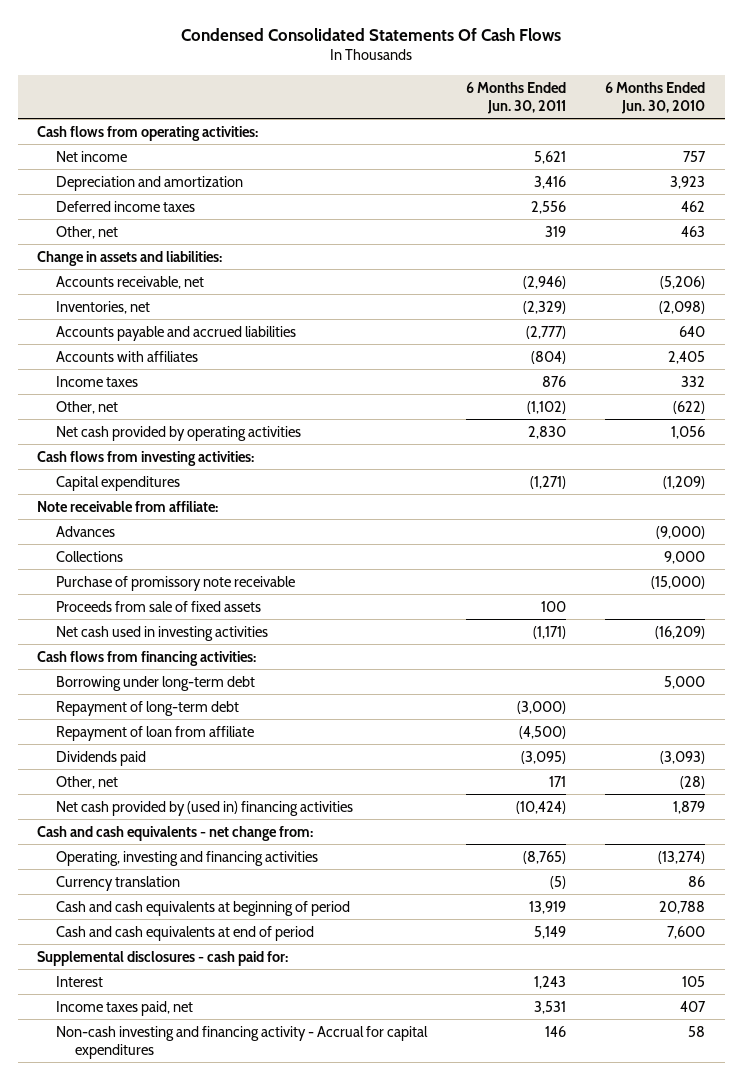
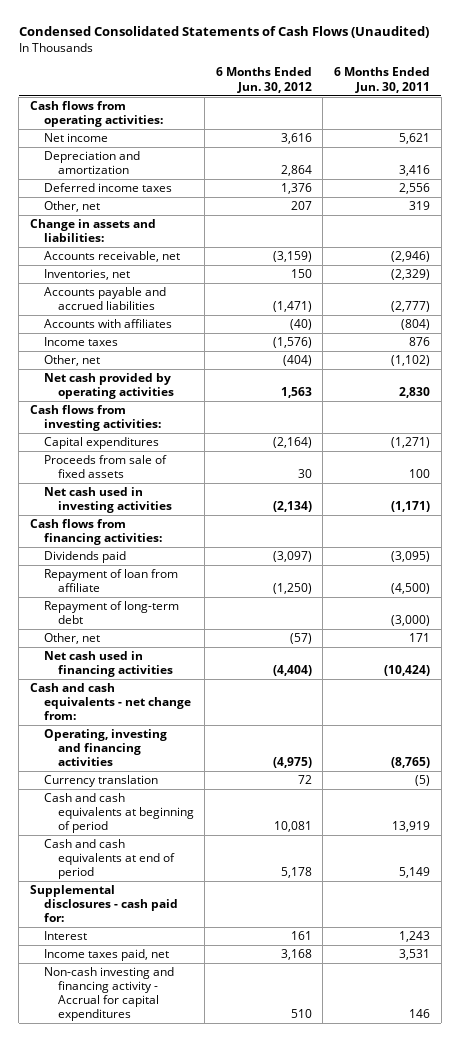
- Condensed Consolidated Statements Of Cash Flows
+ Condensed Consolidated Statements of Cash Flows (Unaudited)
- | 6 Months Ended Jun. 30, 2011 | 6 Months Ended Jun. 30, 2010
+ | 6 Months Ended Jun. 30, 2012 | 6 Months Ended Jun. 30, 2011
- Note receivable from affiliate:
- Advances | | (9,000)
- Collections | | 9,000
- Purchase of promissory note receivable | | (15,000)
- Borrowing under long-term debt | | 5,000
moved down: Repayment of loan from affiliate | (1,250) | (4,500)
moved down: Repayment of long-term debt | | (3,000)
- Net cash provided by (used in) financing activities | (10,424) | 1,879
+ Net cash used in financing activities | (4,404) | (10,424)

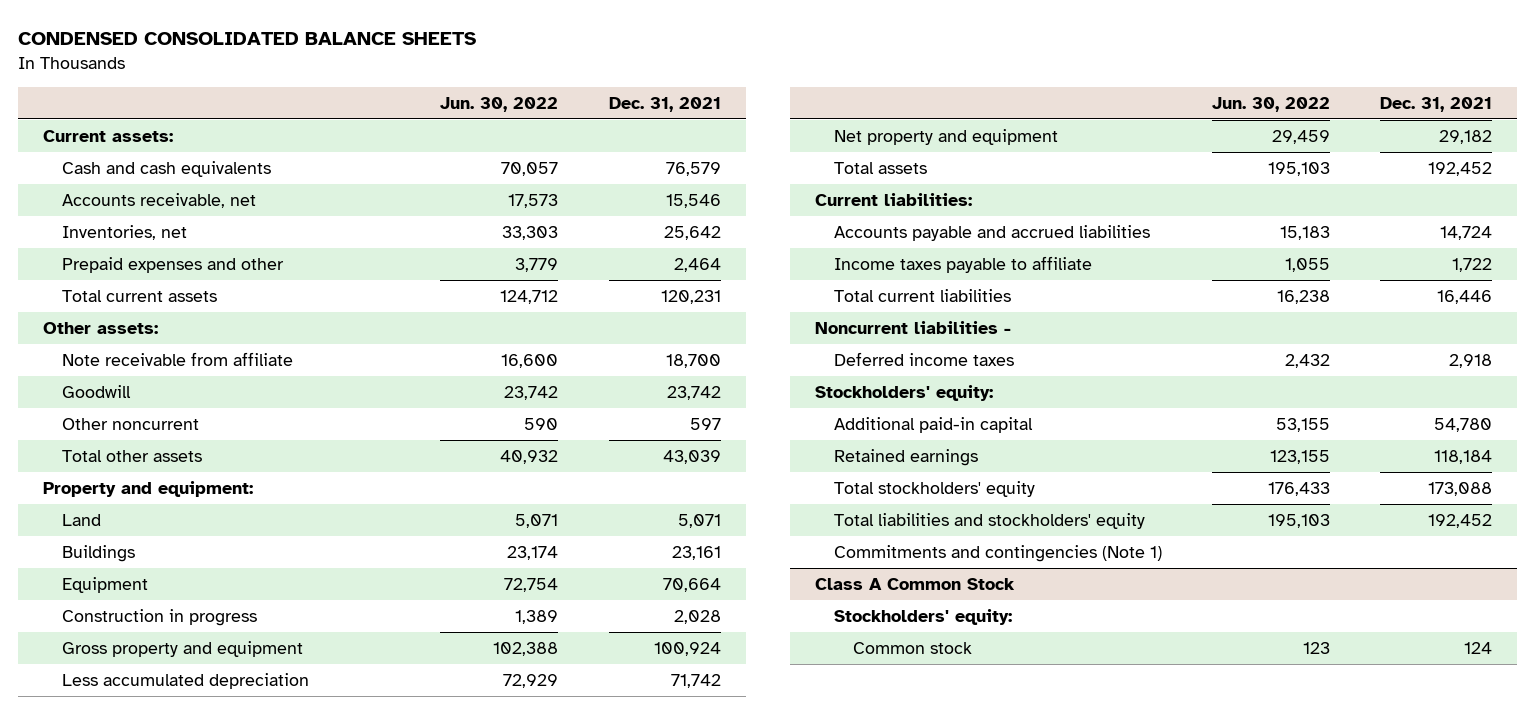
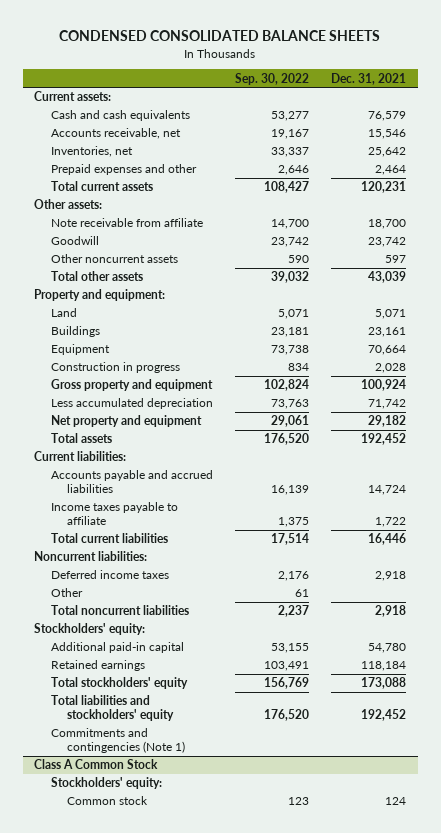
- | Jun. 30, 2022 | Dec. 31, 2021
+ | Sep. 30, 2022 | Dec. 31, 2021
- Other noncurrent | 590 | 597
+ Other noncurrent assets | 590 | 597
- Noncurrent liabilities -
+ Noncurrent liabilities:
+ Other | 61 |
+ Total noncurrent liabilities | 2,237 | 2,918

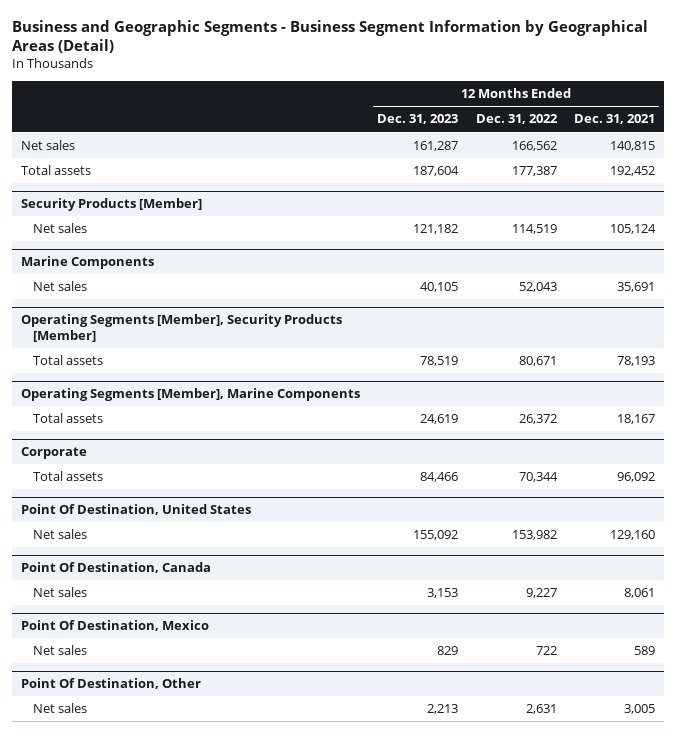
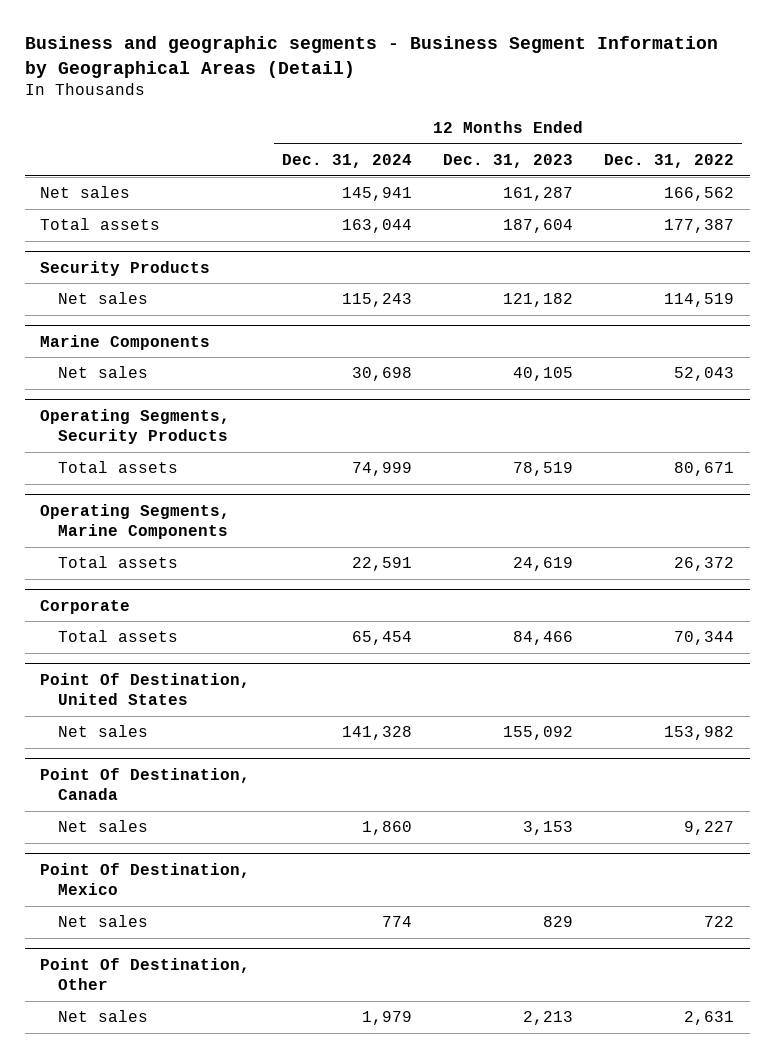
- Business and Geographic Segments - Business Segment Information by Geographical Areas (Detail)
+ Business and geographic segments - Business Segment Information by Geographical Areas (Detail)
- | 12 Months Ended Dec. 31, 2023 | 12 Months Ended Dec. 31, 2022 | 12 Months Ended Dec. 31, 2021
+ | 12 Months Ended Dec. 31, 2024 | 12 Months Ended Dec. 31, 2023 | 12 Months Ended Dec. 31, 2022
- Security Products [Member]
+ Security Products
- Operating Segments [Member], Security Products [Member]
+ Operating Segments, Security Products
- Operating Segments [Member], Marine Components
+ Operating Segments, Marine Components

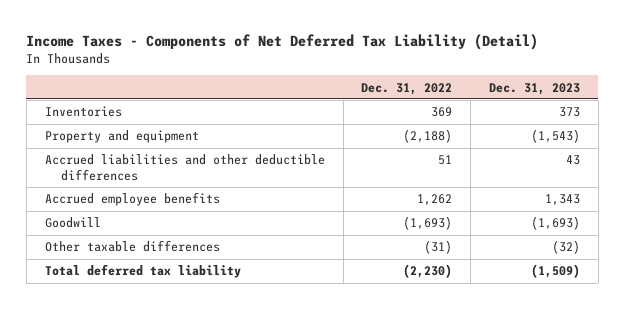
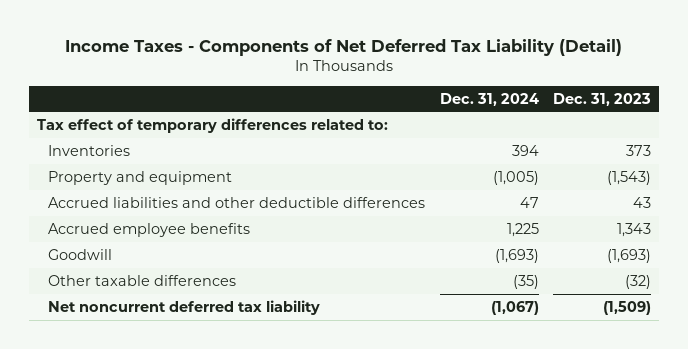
- | Dec. 31, 2022 | Dec. 31, 2023
+ | Dec. 31, 2024 | Dec. 31, 2023
+ Tax effect of temporary differences related to:
- Total deferred tax liability | (2,230) | (1,509)
+ Net noncurrent deferred tax liability | (1,067) | (1,509)

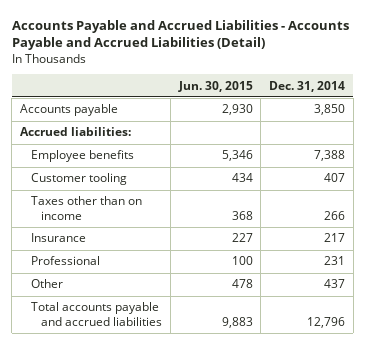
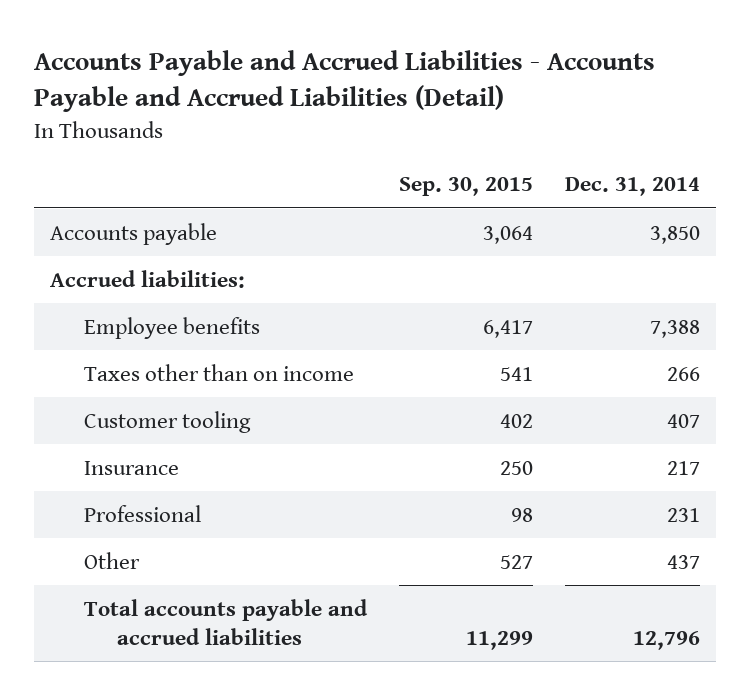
- | Jun. 30, 2015 | Dec. 31, 2014
+ | Sep. 30, 2015 | Dec. 31, 2014
moved down: Customer tooling | 402 | 407

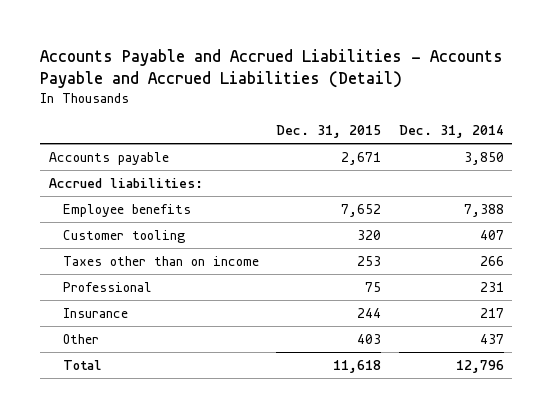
- | Sep. 30, 2015 | Dec. 31, 2014
+ | Dec. 31, 2015 | Dec. 31, 2014
moved down: Taxes other than on income | 253 | 266
moved down: Insurance | 244 | 217
- Total accounts payable and accrued liabilities | 11,299 | 12,796
+ Total | 11,618 | 12,796

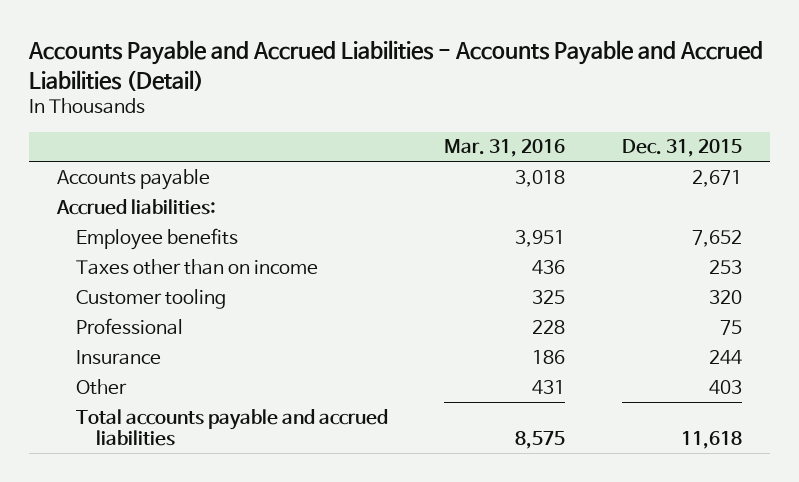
- | Dec. 31, 2015 | Dec. 31, 2014
+ | Mar. 31, 2016 | Dec. 31, 2015
moved down: Customer tooling | 325 | 320
- Total | 11,618 | 12,796
+ Total accounts payable and accrued liabilities | 8,575 | 11,618

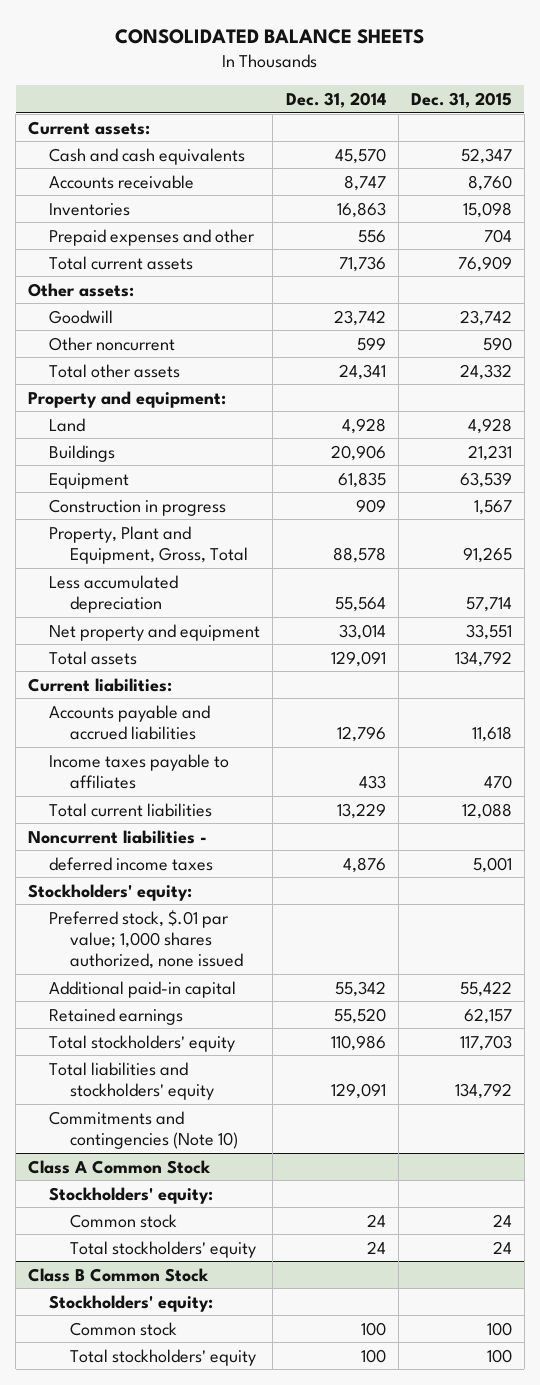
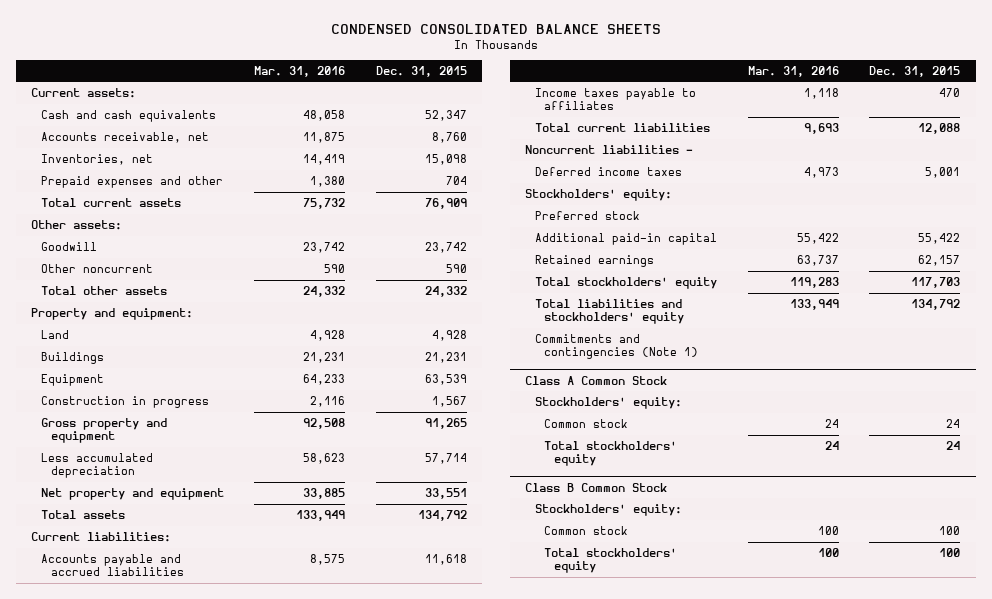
- CONSOLIDATED BALANCE SHEETS
+ CONDENSED CONSOLIDATED BALANCE SHEETS
- | Dec. 31, 2014 | Dec. 31, 2015
+ | Mar. 31, 2016 | Dec. 31, 2015
- Accounts receivable | 8,747 | 8,760
- Inventories | 16,863 | 15,098
+ Accounts receivable, net | 11,875 | 8,760
+ Inventories, net | 14,419 | 15,098
- Property, Plant and Equipment, Gross, Total | 88,578 | 91,265
+ Gross property and equipment | 92,508 | 91,265
- deferred income taxes | 4,876 | 5,001
+ Deferred income taxes | 4,973 | 5,001
- Preferred stock, $.01 par value; 1,000 shares authorized, none issued
+ Preferred stock
- Commitments and contingencies (Note 10)
+ Commitments and contingencies (Note 1)

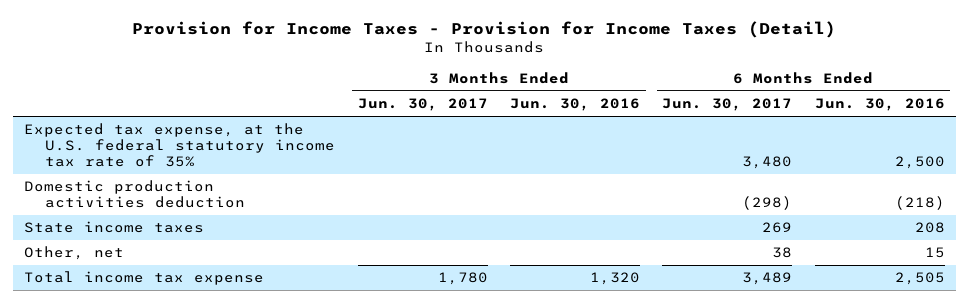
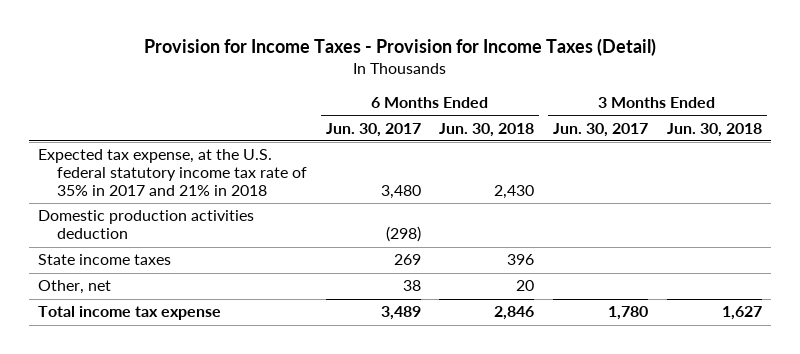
- | 3 Months Ended Jun. 30, 2017 | 3 Months Ended Jun. 30, 2016 | 6 Months Ended Jun. 30, 2017 | 6 Months Ended Jun. 30, 2016
+ | 6 Months Ended Jun. 30, 2017 | 6 Months Ended Jun. 30, 2018 | 3 Months Ended Jun. 30, 2017 | 3 Months Ended Jun. 30, 2018
- Expected tax expense, at the U.S. federal statutory income tax rate of 35% | | | 3,480 | 2,500
+ Expected tax expense, at the U.S. federal statutory income tax rate of 35% in 2017 and 21% in 2018 | 3,480 | 2,430 | |

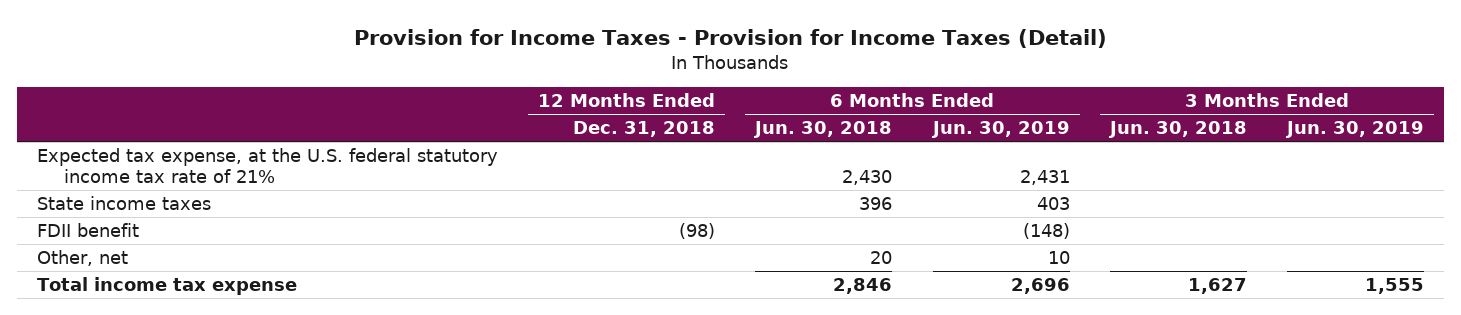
- | 6 Months Ended Jun. 30, 2017 | 6 Months Ended Jun. 30, 2018 | 3 Months Ended Jun. 30, 2017 | 3 Months Ended Jun. 30, 2018
+ | 12 Months Ended Dec. 31, 2018 | 6 Months Ended Jun. 30, 2018 | 6 Months Ended Jun. 30, 2019 | 3 Months Ended Jun. 30, 2018 | 3 Months Ended Jun. 30, 2019
- Expected tax expense, at the U.S. federal statutory income tax rate of 35% in 2017 and 21% in 2018 | 3,480 | 2,430 | |
- Domestic production activities deduction | (298) | | |
+ Expected tax expense, at the U.S. federal statutory income tax rate of 21% | | 2,430 | 2,431 | |
+ FDII benefit | (98) | | (148) | |

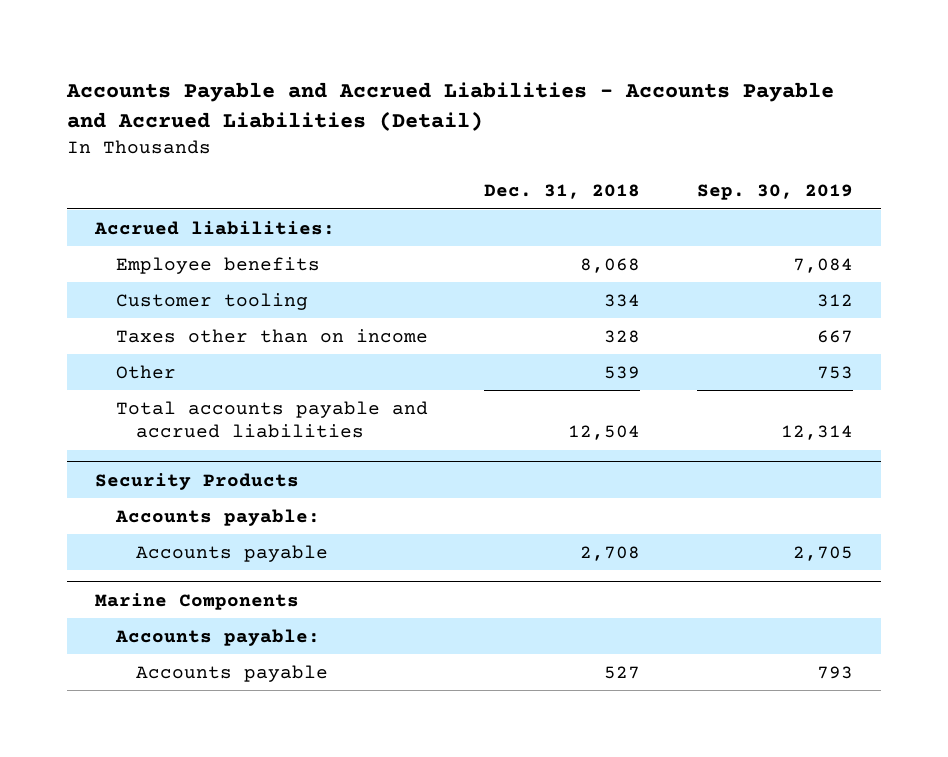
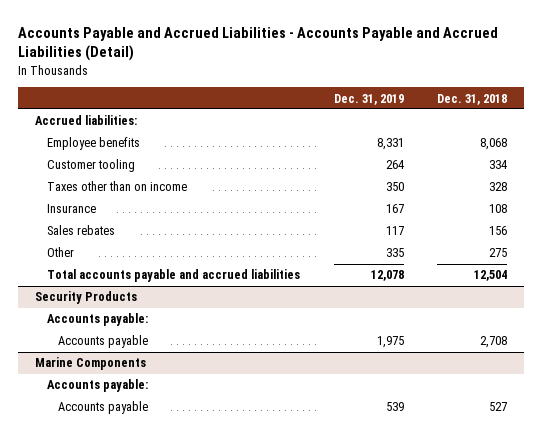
- | Dec. 31, 2018 | Sep. 30, 2019
+ | Dec. 31, 2019 | Dec. 31, 2018
- Other | 539 | 753
+ Insurance | 167 | 108
+ Sales rebates | 117 | 156
+ Other | 335 | 275

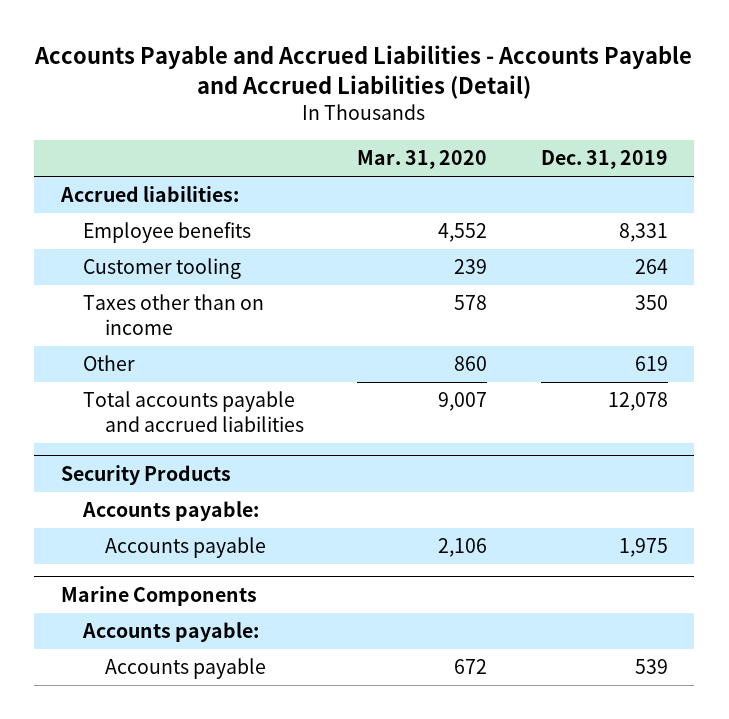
- | Dec. 31, 2019 | Dec. 31, 2018
+ | Mar. 31, 2020 | Dec. 31, 2019
- Insurance | 167 | 108
- Sales rebates | 117 | 156
- Other | 335 | 275
+ Other | 860 | 619

